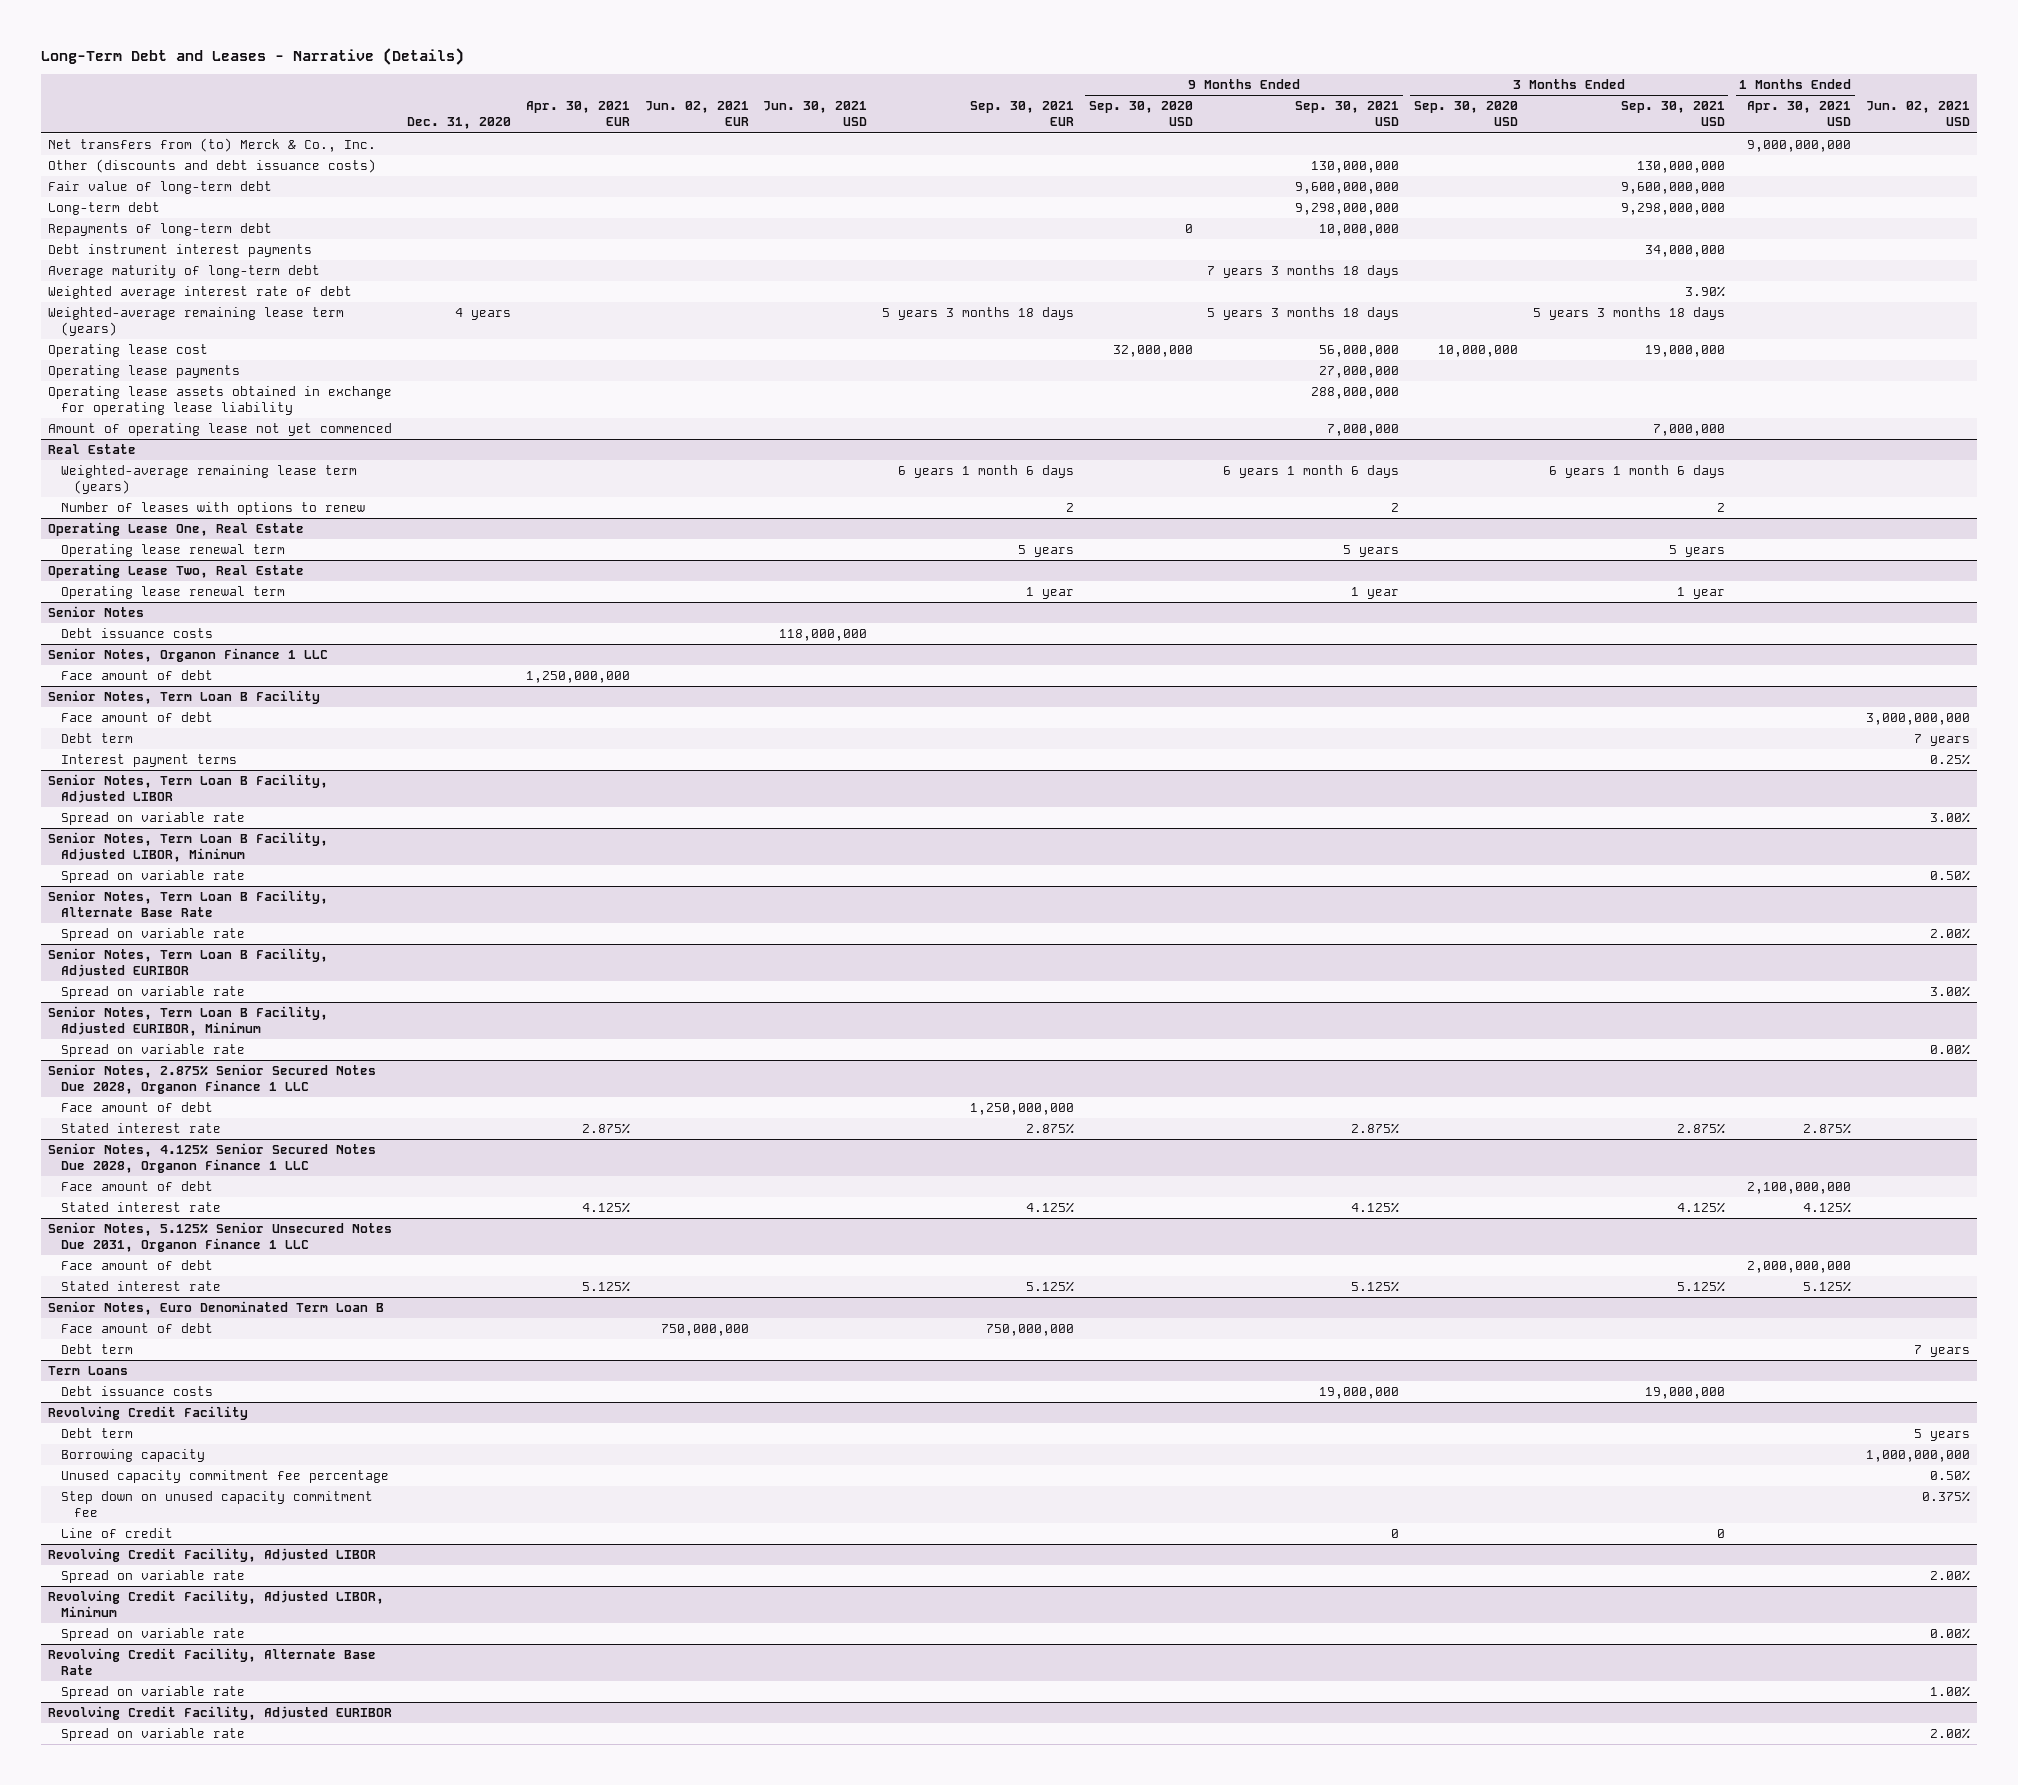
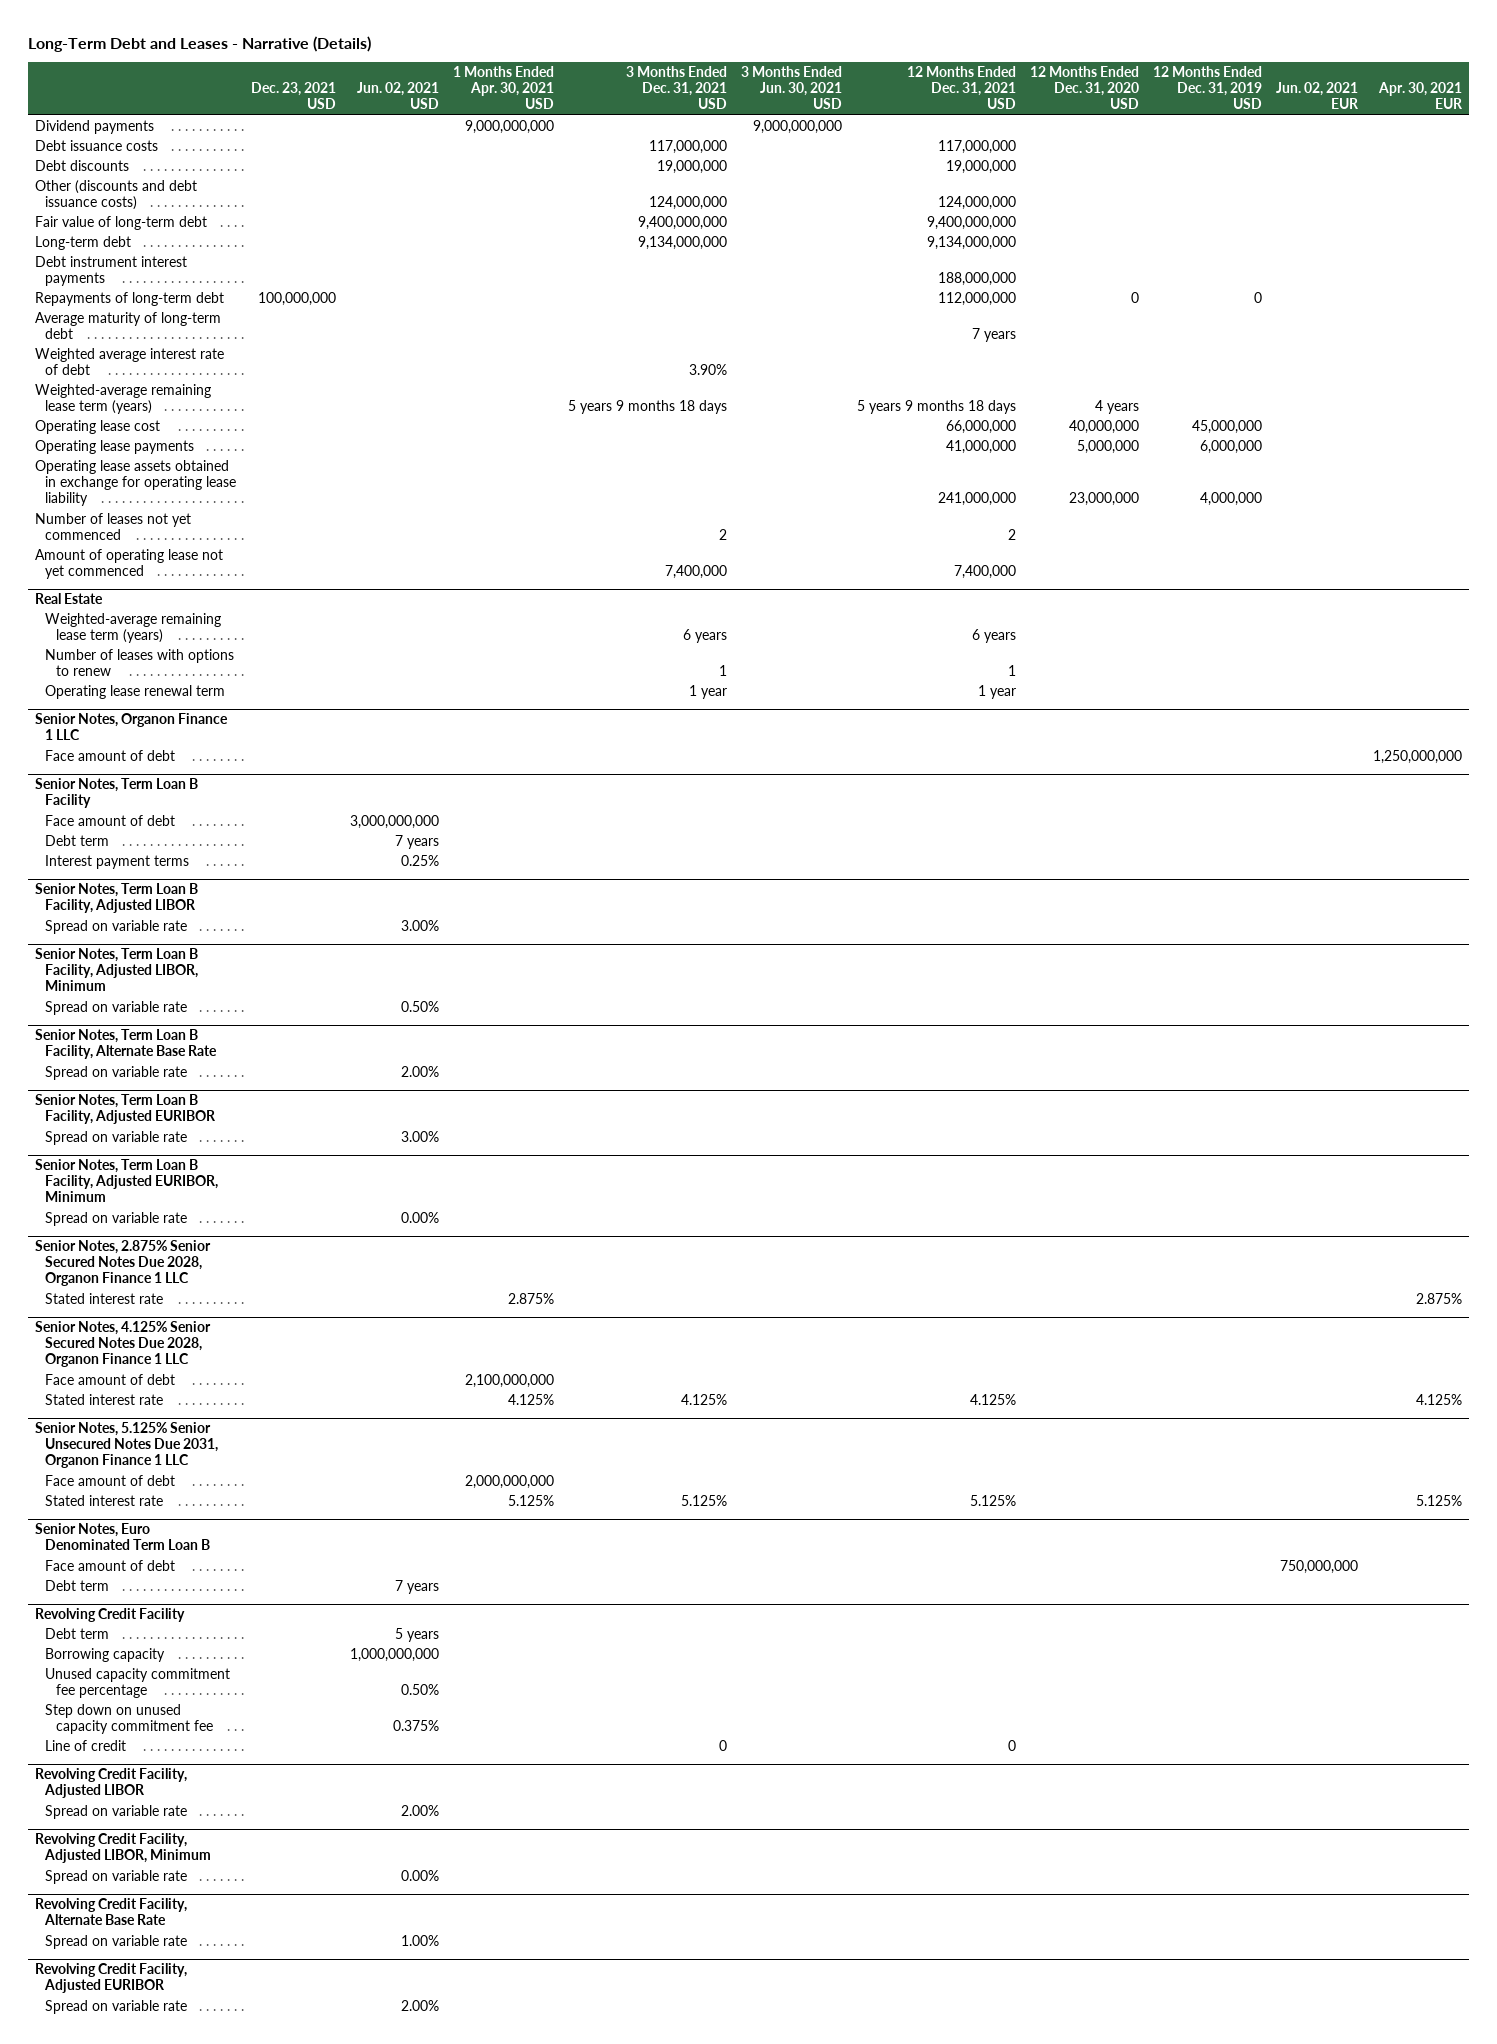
- | Dec. 31, 2020 | Apr. 30, 2021 EUR | Jun. 02, 2021 EUR | Jun. 30, 2021 USD | Sep. 30, 2021 EUR | 9 Months Ended Sep. 30, 2020 USD | 9 Months Ended Sep. 30, 2021 USD | 3 Months Ended Sep. 30, 2020 USD | 3 Months Ended Sep. 30, 2021 USD | 1 Months Ended Apr. 30, 2021 USD | Jun. 02, 2021 USD
+ | Dec. 23, 2021 USD | Jun. 02, 2021 USD | 1 Months Ended Apr. 30, 2021 USD | 3 Months Ended Dec. 31, 2021 USD | 3 Months Ended Jun. 30, 2021 USD | 12 Months Ended Dec. 31, 2021 USD | 12 Months Ended Dec. 31, 2020 USD | 12 Months Ended Dec. 31, 2019 USD | Jun. 02, 2021 EUR | Apr. 30, 2021 EUR
- Net transfers from (to) Merck & Co., Inc. | | | | | | | | | | 9,000,000,000 |
+ Dividend payments | | | 9,000,000,000 | | 9,000,000,000 | | | | |
+ Debt issuance costs | | | | 117,000,000 | | 117,000,000 | | | |
+ Debt discounts | | | | 19,000,000 | | 19,000,000 | | | |
moved down: Repayments of long-term debt | 100,000,000 | | | | | 112,000,000 | 0 | 0 | |
+ Number of leases not yet commenced | | | | 2 | | 2 | | | |
- Operating Lease One, Real Estate
- Operating lease renewal term | | | | | 5 years | | 5 years | | 5 years | |
- Operating Lease Two, Real Estate
- Operating lease renewal term | | | | | 1 year | | 1 year | | 1 year | |
- Senior Notes
- Debt issuance costs | | | | 118,000,000 | | | | | | |
@ Real Estate
+ Operating lease renewal term | | | | 1 year | | 1 year | | | |
@ Senior Notes, 2.875% Senior Secured Notes Due 2028, Organon Finance 1 LLC
- Face amount of debt | | | | | 1,250,000,000 | | | | | |
- Term Loans
- Debt issuance costs | | | | | | | 19,000,000 | | 19,000,000 | |

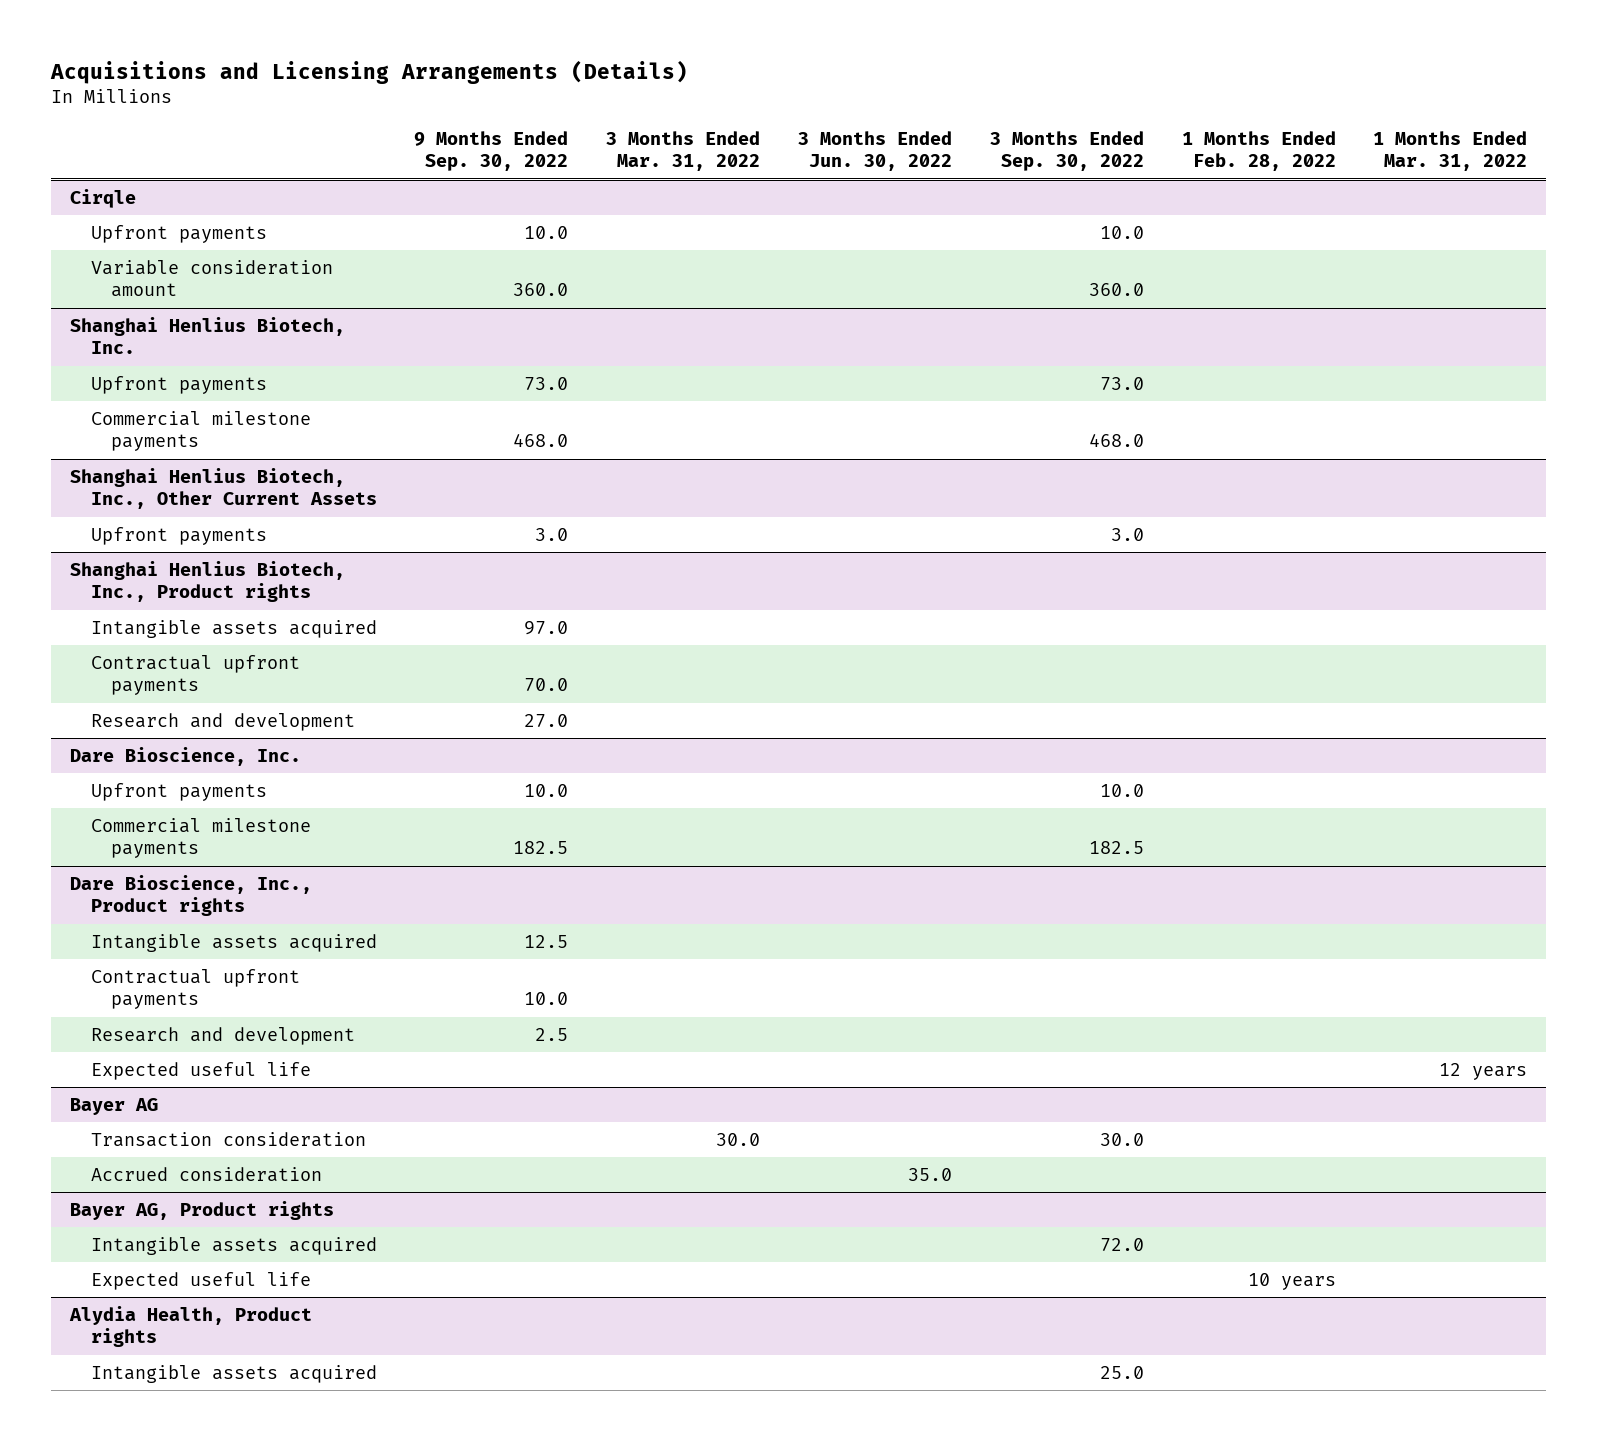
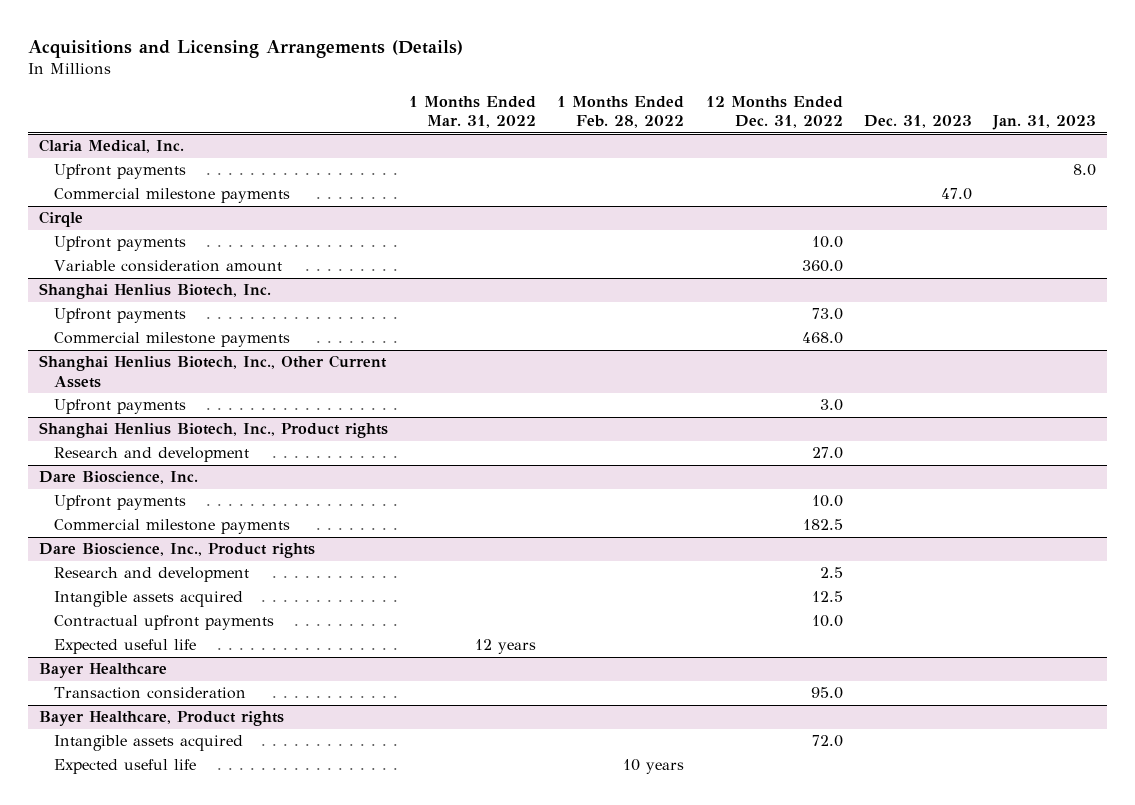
- | 9 Months Ended Sep. 30, 2022 | 3 Months Ended Mar. 31, 2022 | 3 Months Ended Jun. 30, 2022 | 3 Months Ended Sep. 30, 2022 | 1 Months Ended Feb. 28, 2022 | 1 Months Ended Mar. 31, 2022
+ | 1 Months Ended Mar. 31, 2022 | 1 Months Ended Feb. 28, 2022 | 12 Months Ended Dec. 31, 2022 | Dec. 31, 2023 | Jan. 31, 2023
+ Claria Medical, Inc.
+ Upfront payments | | | | | 8.0
+ Commercial milestone payments | | | | 47.0 |
@ Shanghai Henlius Biotech, Inc., Product rights
- Intangible assets acquired | 97.0 | | | | |
- Contractual upfront payments | 70.0 | | | | |
@ Dare Bioscience, Inc., Product rights
moved up: Research and development | | | 2.5 | |
- Bayer AG
- Transaction consideration | | 30.0 | | 30.0 | |
- Accrued consideration | | | 35.0 | | |
- Bayer AG, Product rights
+ Bayer Healthcare
+ Transaction consideration | | | 95.0 | |
+ Bayer Healthcare, Product rights
- Alydia Health, Product rights
- Intangible assets acquired | | | | 25.0 | |

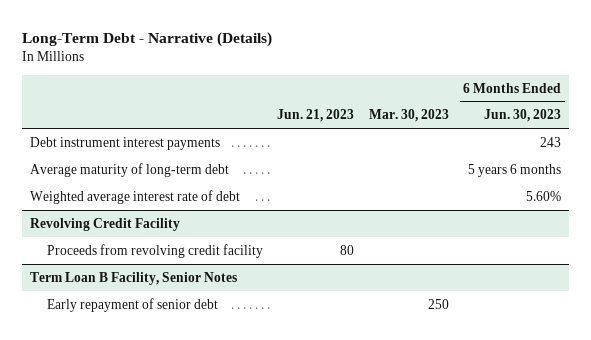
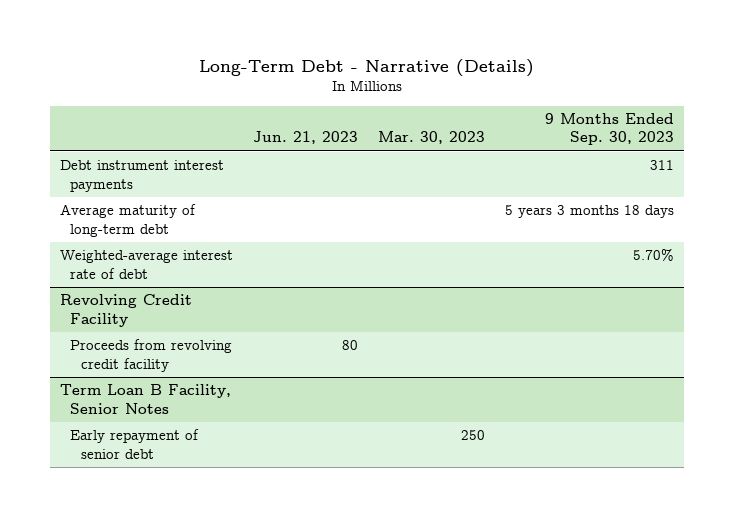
- | Jun. 21, 2023 | Mar. 30, 2023 | 6 Months Ended Jun. 30, 2023
+ | Jun. 21, 2023 | Mar. 30, 2023 | 9 Months Ended Sep. 30, 2023
- Weighted average interest rate of debt | | | 5.60%
+ Weighted-average interest rate of debt | | | 5.70%

